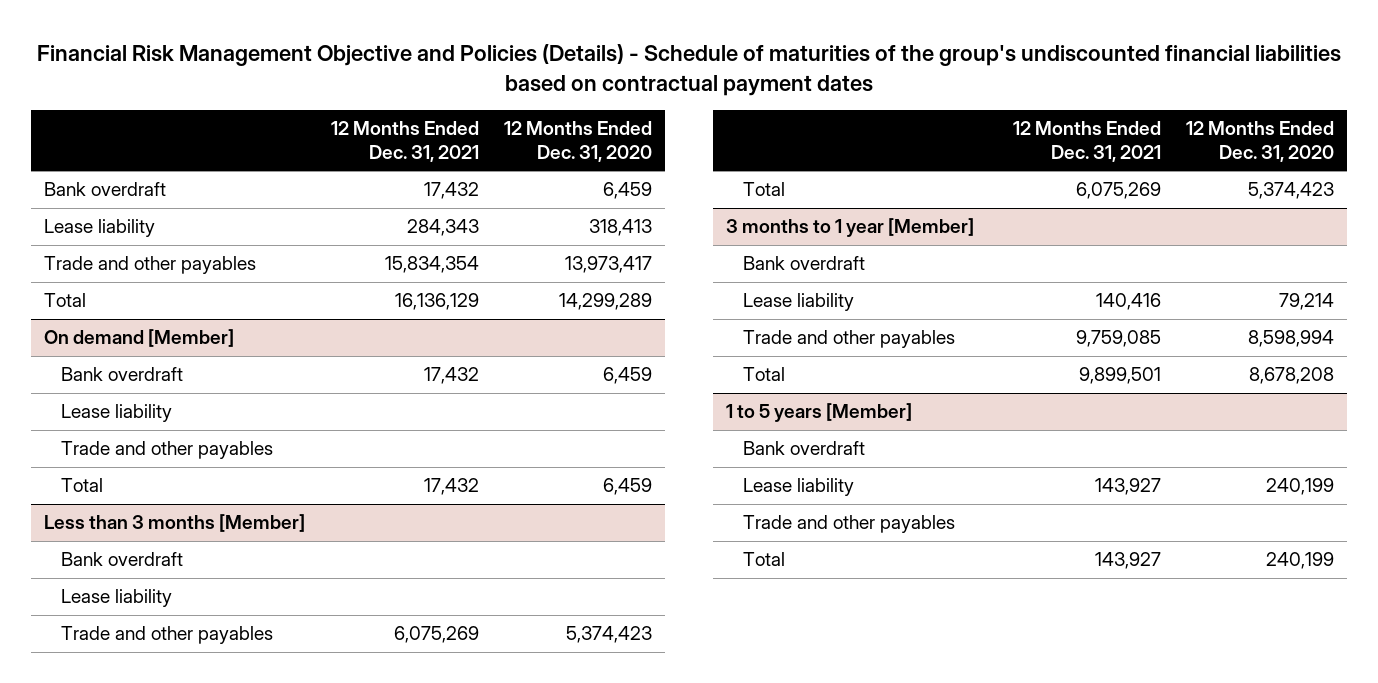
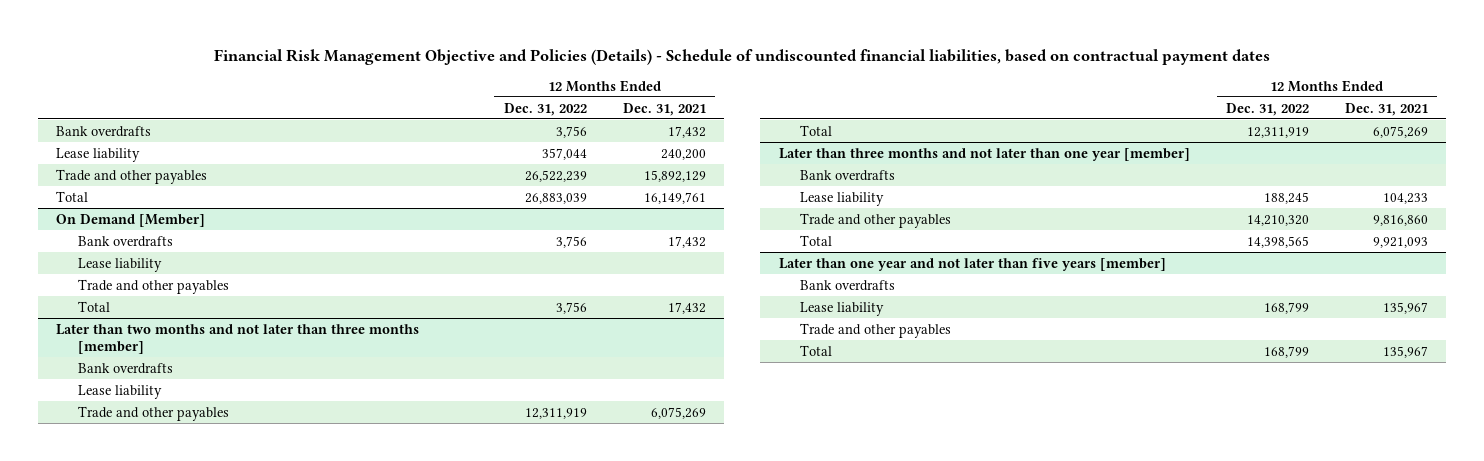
- Financial Risk Management Objective and Policies (Details) - Schedule of maturities of the group's undiscounted financial liabilities based on contractual payment dates
+ Financial Risk Management Objective and Policies (Details) - Schedule of undiscounted financial liabilities, based on contractual payment dates
- | 12 Months Ended Dec. 31, 2021 | 12 Months Ended Dec. 31, 2020
+ | 12 Months Ended Dec. 31, 2022 | 12 Months Ended Dec. 31, 2021
- Bank overdraft | 17,432 | 6,459
- Lease liability | 284,343 | 318,413
- Trade and other payables | 15,834,354 | 13,973,417
- Total | 16,136,129 | 14,299,289
- On demand [Member]
- Bank overdraft | 17,432 | 6,459
+ Bank overdrafts | 3,756 | 17,432
+ Lease liability | 357,044 | 240,200
+ Trade and other payables | 26,522,239 | 15,892,129
+ Total | 26,883,039 | 16,149,761
+ On Demand [Member]
+ Bank overdrafts | 3,756 | 17,432
- Less than 3 months [Member]
- Bank overdraft
+ Later than two months and not later than three months [member]
+ Bank overdrafts
- 3 months to 1 year [Member]
- Bank overdraft
- Lease liability | 140,416 | 79,214
- Trade and other payables | 9,759,085 | 8,598,994
- Total | 9,899,501 | 8,678,208
- 1 to 5 years [Member]
- Bank overdraft
- Lease liability | 143,927 | 240,199
+ Later than three months and not later than one year [member]
+ Bank overdrafts
+ Lease liability | 188,245 | 104,233
+ Trade and other payables | 14,210,320 | 9,816,860
+ Total | 14,398,565 | 9,921,093
+ Later than one year and not later than five years [member]
+ Bank overdrafts
+ Lease liability | 168,799 | 135,967
- Total | 143,927 | 240,199
+ Total | 168,799 | 135,967

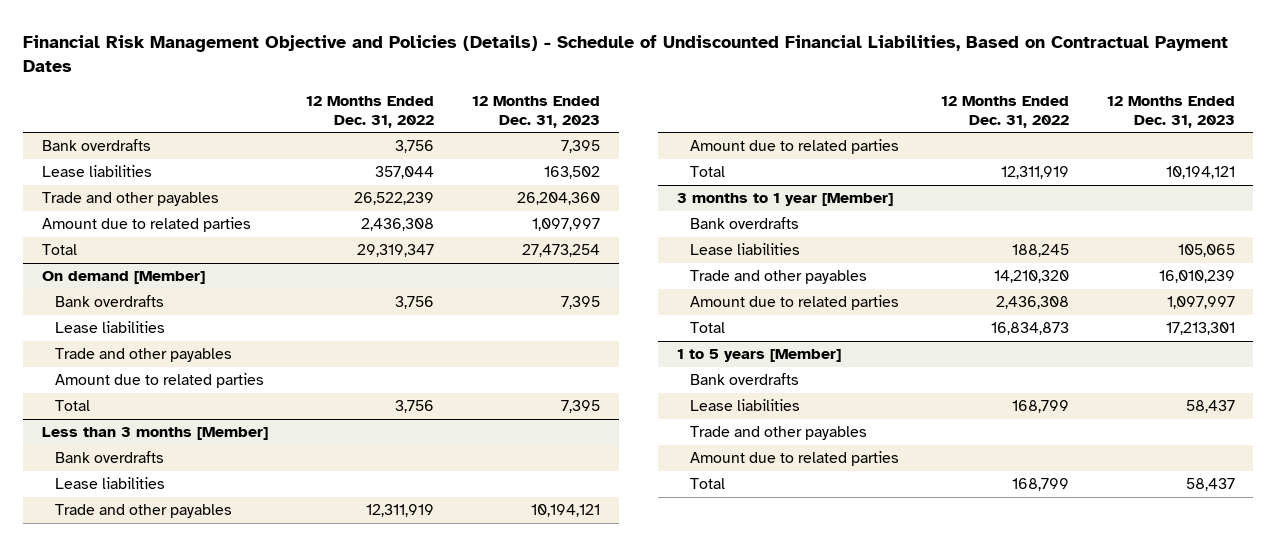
- Financial Risk Management Objective and Policies (Details) - Schedule of undiscounted financial liabilities, based on contractual payment dates
+ Financial Risk Management Objective and Policies (Details) - Schedule of Undiscounted Financial Liabilities, Based on Contractual Payment Dates
- | 12 Months Ended Dec. 31, 2022 | 12 Months Ended Dec. 31, 2021
+ | 12 Months Ended Dec. 31, 2022 | 12 Months Ended Dec. 31, 2023
- Lease liability | 357,044 | 240,200
+ Lease liabilities | 357,044 | 163,502
- Total | 26,883,039 | 16,149,761
- On Demand [Member]
+ Amount due to related parties | 2,436,308 | 1,097,997
+ Total | 29,319,347 | 27,473,254
+ On demand [Member]
- Lease liability
+ Lease liabilities
+ Amount due to related parties
- Later than two months and not later than three months [member]
+ Less than 3 months [Member]
- Lease liability
+ Lease liabilities
+ Amount due to related parties
- Later than three months and not later than one year [member]
+ 3 months to 1 year [Member]
- Lease liability | 188,245 | 104,233
+ Lease liabilities | 188,245 | 105,065
- Total | 14,398,565 | 9,921,093
- Later than one year and not later than five years [member]
+ Amount due to related parties | 2,436,308 | 1,097,997
+ Total | 16,834,873 | 17,213,301
+ 1 to 5 years [Member]
- Lease liability | 168,799 | 135,967
+ Lease liabilities | 168,799 | 58,437
+ Amount due to related parties

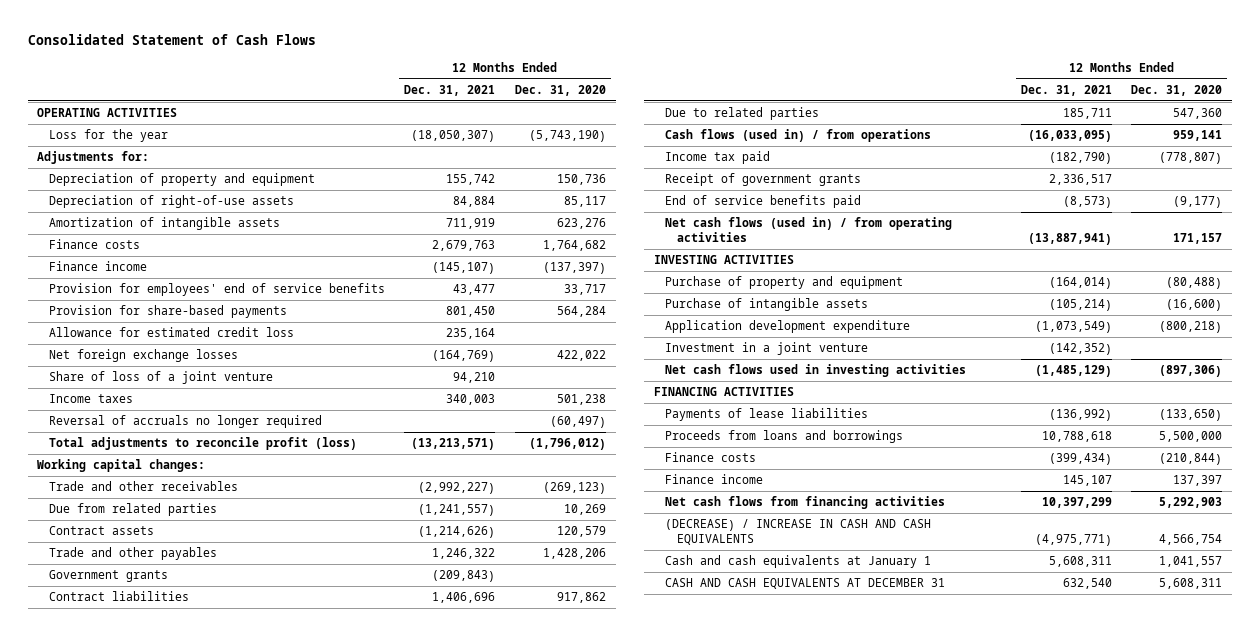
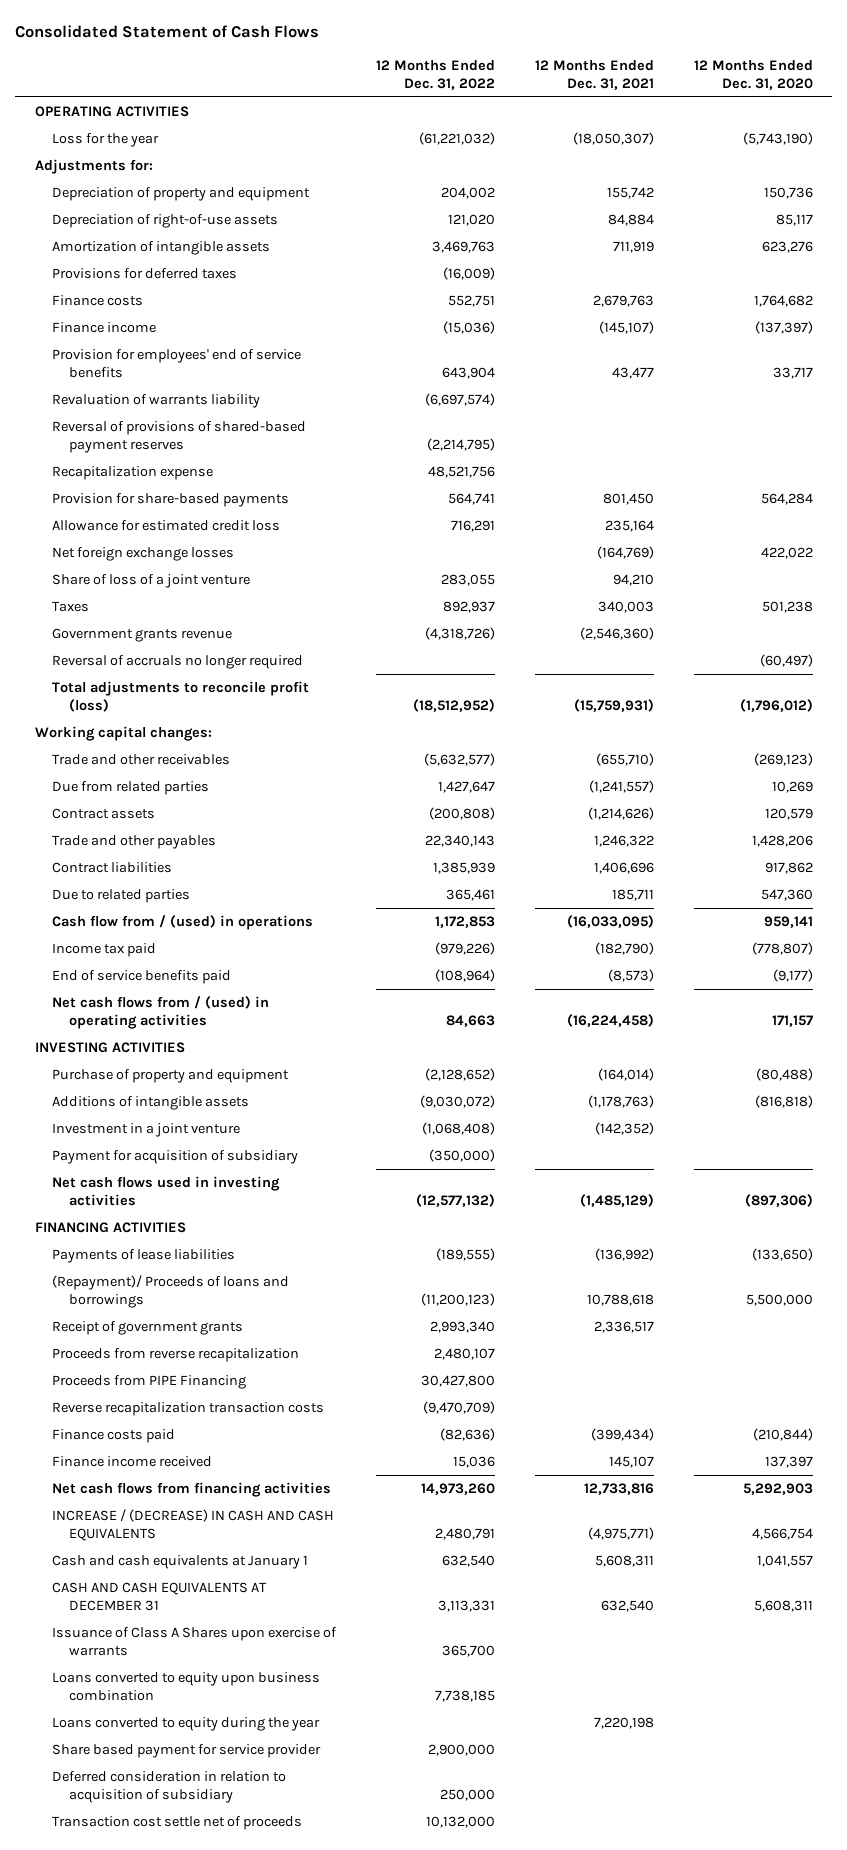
- | 12 Months Ended Dec. 31, 2021 | 12 Months Ended Dec. 31, 2020
+ | 12 Months Ended Dec. 31, 2022 | 12 Months Ended Dec. 31, 2021 | 12 Months Ended Dec. 31, 2020
+ Provisions for deferred taxes | (16,009) | |
+ Revaluation of warrants liability | (6,697,574) | |
+ Reversal of provisions of shared-based payment reserves | (2,214,795) | |
+ Recapitalization expense | 48,521,756 | |
- Income taxes | 340,003 | 501,238
+ Taxes | 892,937 | 340,003 | 501,238
+ Government grants revenue | (4,318,726) | (2,546,360) |
- Total adjustments to reconcile profit (loss) | (13,213,571) | (1,796,012)
+ Total adjustments to reconcile profit (loss) | (18,512,952) | (15,759,931) | (1,796,012)
- Trade and other receivables | (2,992,227) | (269,123)
+ Trade and other receivables | (5,632,577) | (655,710) | (269,123)
- Government grants | (209,843) |
- Cash flows (used in) / from operations | (16,033,095) | 959,141
+ Cash flow from / (used) in operations | 1,172,853 | (16,033,095) | 959,141
- Net cash flows (used in) / from operating activities | (13,887,941) | 171,157
+ Net cash flows from / (used) in operating activities | 84,663 | (16,224,458) | 171,157
- Purchase of intangible assets | (105,214) | (16,600)
- Application development expenditure | (1,073,549) | (800,218)
+ Additions of intangible assets | (9,030,072) | (1,178,763) | (816,818)
+ Payment for acquisition of subsidiary | (350,000) | |
- Proceeds from loans and borrowings | 10,788,618 | 5,500,000
- Finance costs | (399,434) | (210,844)
- Finance income | 145,107 | 137,397
- Net cash flows from financing activities | 10,397,299 | 5,292,903
- (DECREASE) / INCREASE IN CASH AND CASH EQUIVALENTS | (4,975,771) | 4,566,754
+ (Repayment)/ Proceeds of loans and borrowings | (11,200,123) | 10,788,618 | 5,500,000
moved down: Receipt of government grants | 2,993,340 | 2,336,517 |
+ Proceeds from reverse recapitalization | 2,480,107 | |
+ Proceeds from PIPE Financing | 30,427,800 | |
+ Reverse recapitalization transaction costs | (9,470,709) | |
+ Finance costs paid | (82,636) | (399,434) | (210,844)
+ Finance income received | 15,036 | 145,107 | 137,397
+ Net cash flows from financing activities | 14,973,260 | 12,733,816 | 5,292,903
+ INCREASE / (DECREASE) IN CASH AND CASH EQUIVALENTS | 2,480,791 | (4,975,771) | 4,566,754
+ Issuance of Class A Shares upon exercise of warrants | 365,700 | |
+ Loans converted to equity upon business combination | 7,738,185 | |
+ Loans converted to equity during the year | | 7,220,198 |
+ Share based payment for service provider | 2,900,000 | |
+ Deferred consideration in relation to acquisition of subsidiary | 250,000 | |
+ Transaction cost settle net of proceeds | 10,132,000 | |

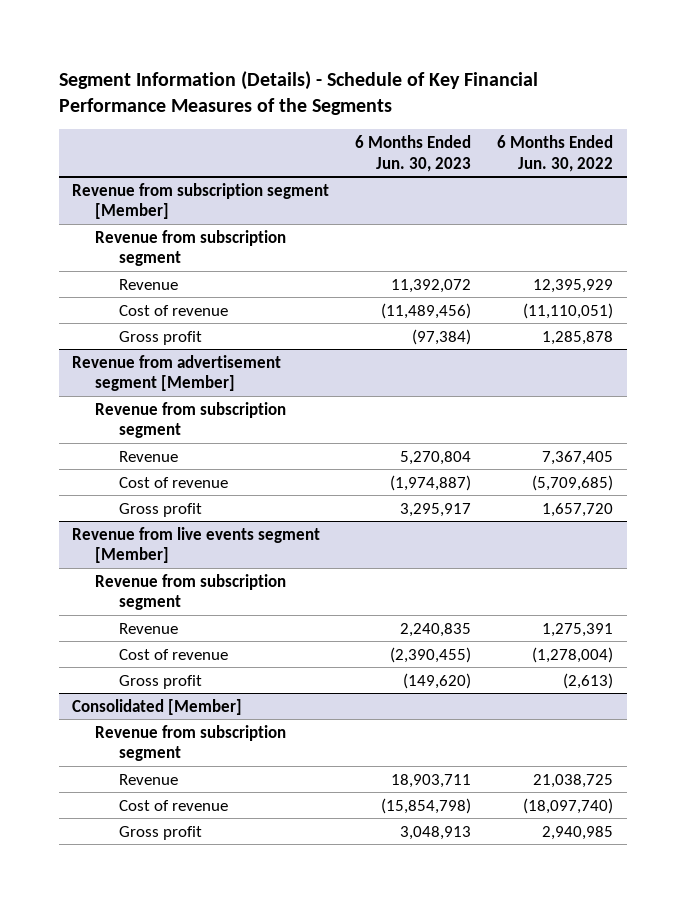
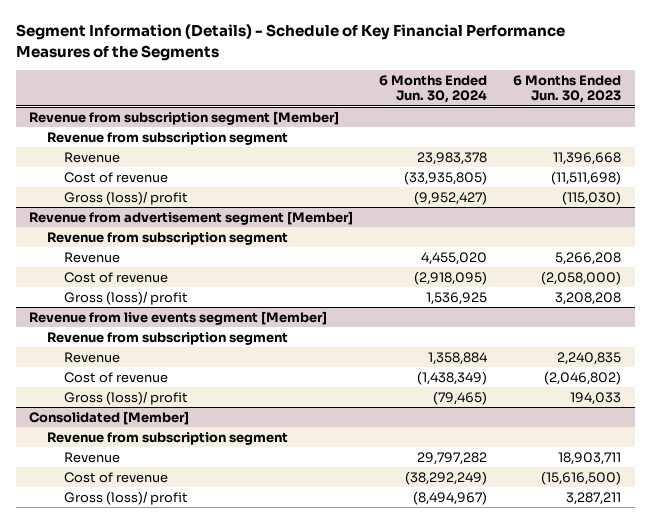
- | 6 Months Ended Jun. 30, 2023 | 6 Months Ended Jun. 30, 2022
+ | 6 Months Ended Jun. 30, 2024 | 6 Months Ended Jun. 30, 2023
@ Revenue from subscription segment [Member]
- Revenue | 11,392,072 | 12,395,929
- Cost of revenue | (11,489,456) | (11,110,051)
- Gross profit | (97,384) | 1,285,878
+ Revenue | 23,983,378 | 11,396,668
+ Cost of revenue | (33,935,805) | (11,511,698)
+ Gross (loss)/ profit | (9,952,427) | (115,030)
@ Revenue from advertisement segment [Member]
- Revenue | 5,270,804 | 7,367,405
- Cost of revenue | (1,974,887) | (5,709,685)
- Gross profit | 3,295,917 | 1,657,720
+ Revenue | 4,455,020 | 5,266,208
+ Cost of revenue | (2,918,095) | (2,058,000)
+ Gross (loss)/ profit | 1,536,925 | 3,208,208
@ Revenue from live events segment [Member]
- Cost of revenue | (2,390,455) | (1,278,004)
- Gross profit | (149,620) | (2,613)
+ Cost of revenue | (1,438,349) | (2,046,802)
+ Gross (loss)/ profit | (79,465) | 194,033
@ Consolidated [Member]
- Cost of revenue | (15,854,798) | (18,097,740)
- Gross profit | 3,048,913 | 2,940,985
+ Cost of revenue | (38,292,249) | (15,616,500)
+ Gross (loss)/ profit | (8,494,967) | 3,287,211

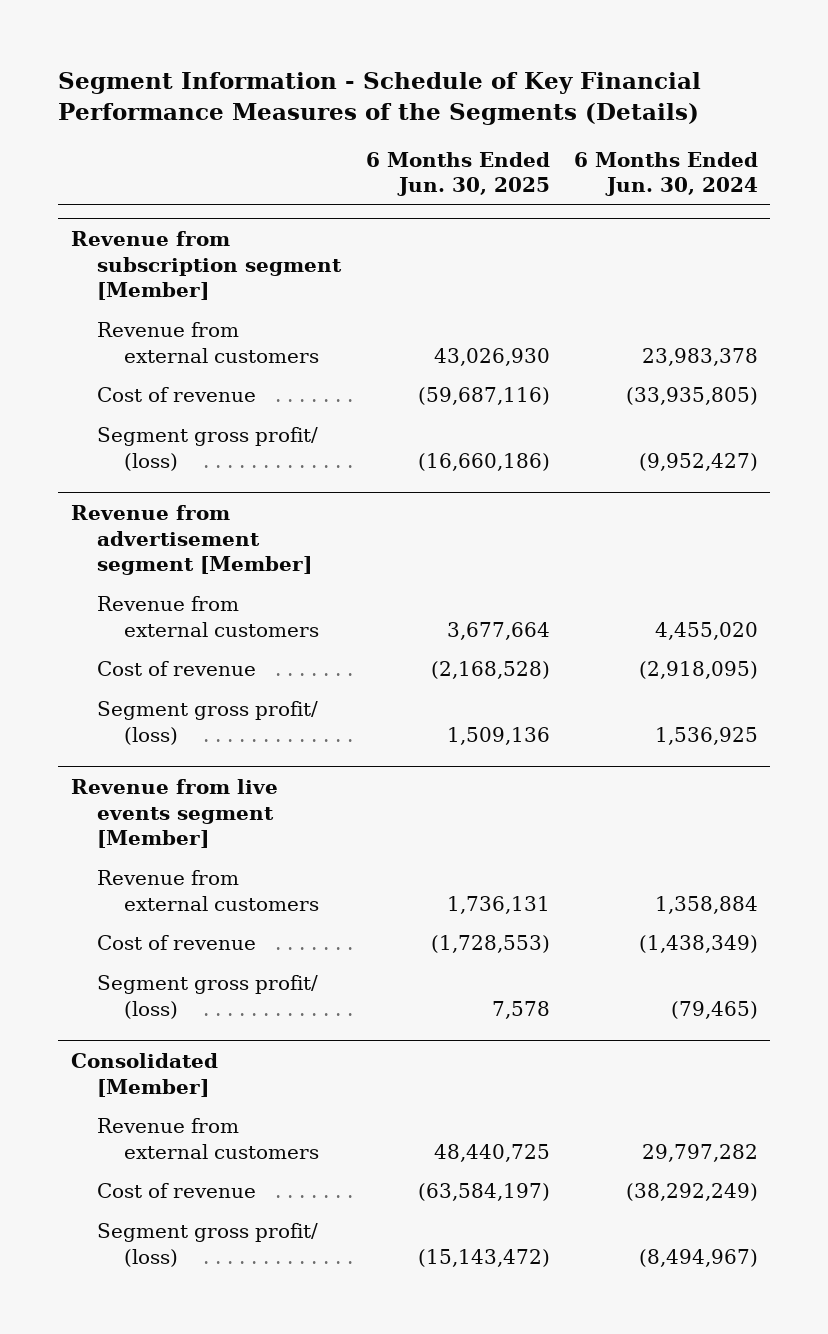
- Segment Information (Details) - Schedule of Key Financial Performance Measures of the Segments
+ Segment Information - Schedule of Key Financial Performance Measures of the Segments (Details)
- | 6 Months Ended Jun. 30, 2024 | 6 Months Ended Jun. 30, 2023
+ | 6 Months Ended Jun. 30, 2025 | 6 Months Ended Jun. 30, 2024
@ Revenue from subscription segment [Member]
- Revenue from subscription segment
- Revenue | 23,983,378 | 11,396,668
+ Revenue from external customers | 43,026,930 | 23,983,378
- Gross (loss)/ profit | (9,952,427) | (115,030)
+ Segment gross profit/ (loss) | (16,660,186) | (9,952,427)
@ Revenue from advertisement segment [Member]
- Revenue from subscription segment
- Revenue | 4,455,020 | 5,266,208
+ Revenue from external customers | 3,677,664 | 4,455,020
- Gross (loss)/ profit | 1,536,925 | 3,208,208
+ Segment gross profit/ (loss) | 1,509,136 | 1,536,925
@ Revenue from live events segment [Member]
- Revenue from subscription segment
- Revenue | 1,358,884 | 2,240,835
+ Revenue from external customers | 1,736,131 | 1,358,884
- Gross (loss)/ profit | (79,465) | 194,033
+ Segment gross profit/ (loss) | 7,578 | (79,465)
@ Consolidated [Member]
- Revenue from subscription segment
- Revenue | 29,797,282 | 18,903,711
+ Revenue from external customers | 48,440,725 | 29,797,282
- Gross (loss)/ profit | (8,494,967) | 3,287,211
+ Segment gross profit/ (loss) | (15,143,472) | (8,494,967)

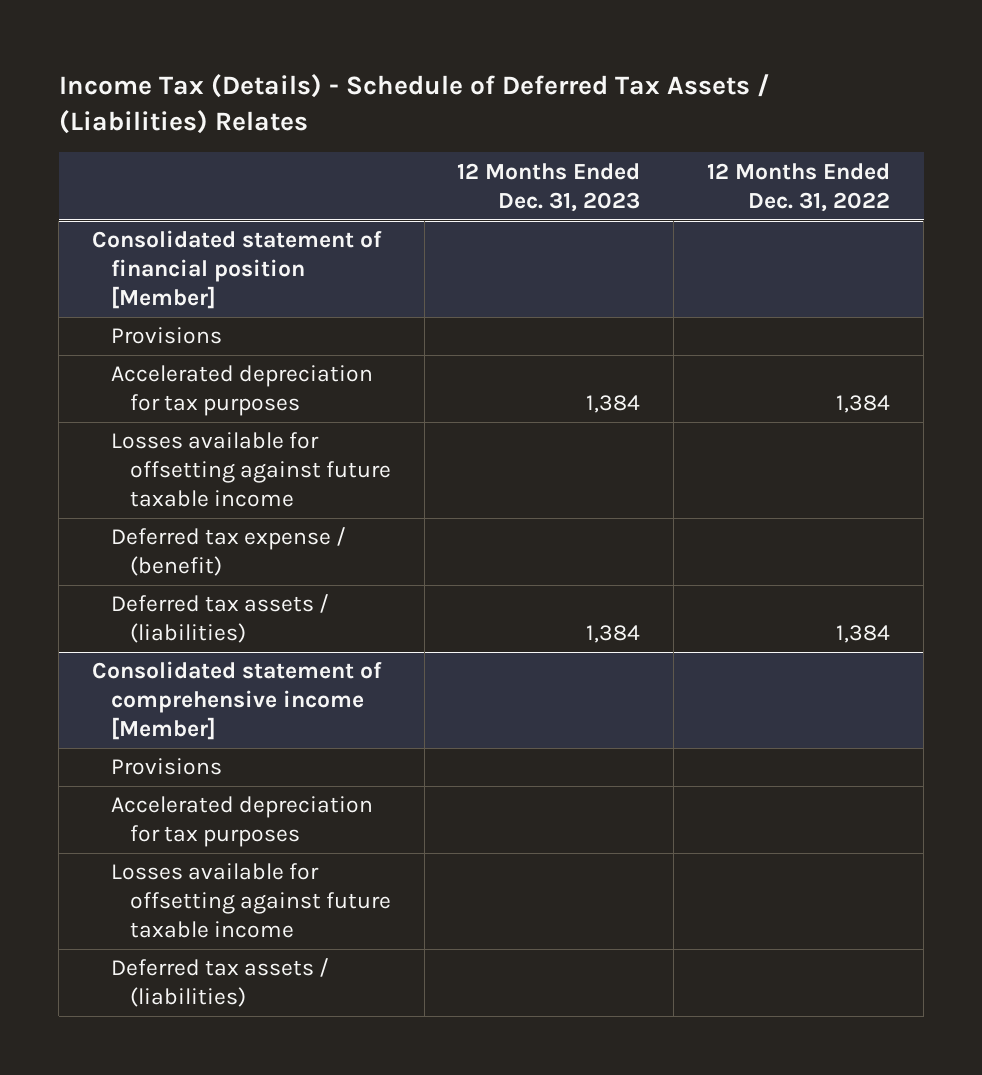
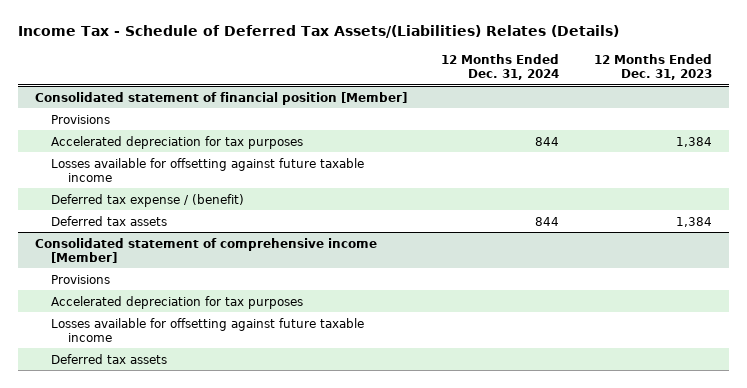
- Income Tax (Details) - Schedule of Deferred Tax Assets / (Liabilities) Relates
+ Income Tax - Schedule of Deferred Tax Assets/(Liabilities) Relates (Details)
- | 12 Months Ended Dec. 31, 2023 | 12 Months Ended Dec. 31, 2022
+ | 12 Months Ended Dec. 31, 2024 | 12 Months Ended Dec. 31, 2023
@ Consolidated statement of financial position [Member]
- Deferred tax assets / (liabilities) | 1,384 | 1,384
+ Deferred tax assets | 844 | 1,384
@ Consolidated statement of comprehensive income [Member]
- Deferred tax assets / (liabilities)
+ Deferred tax assets

